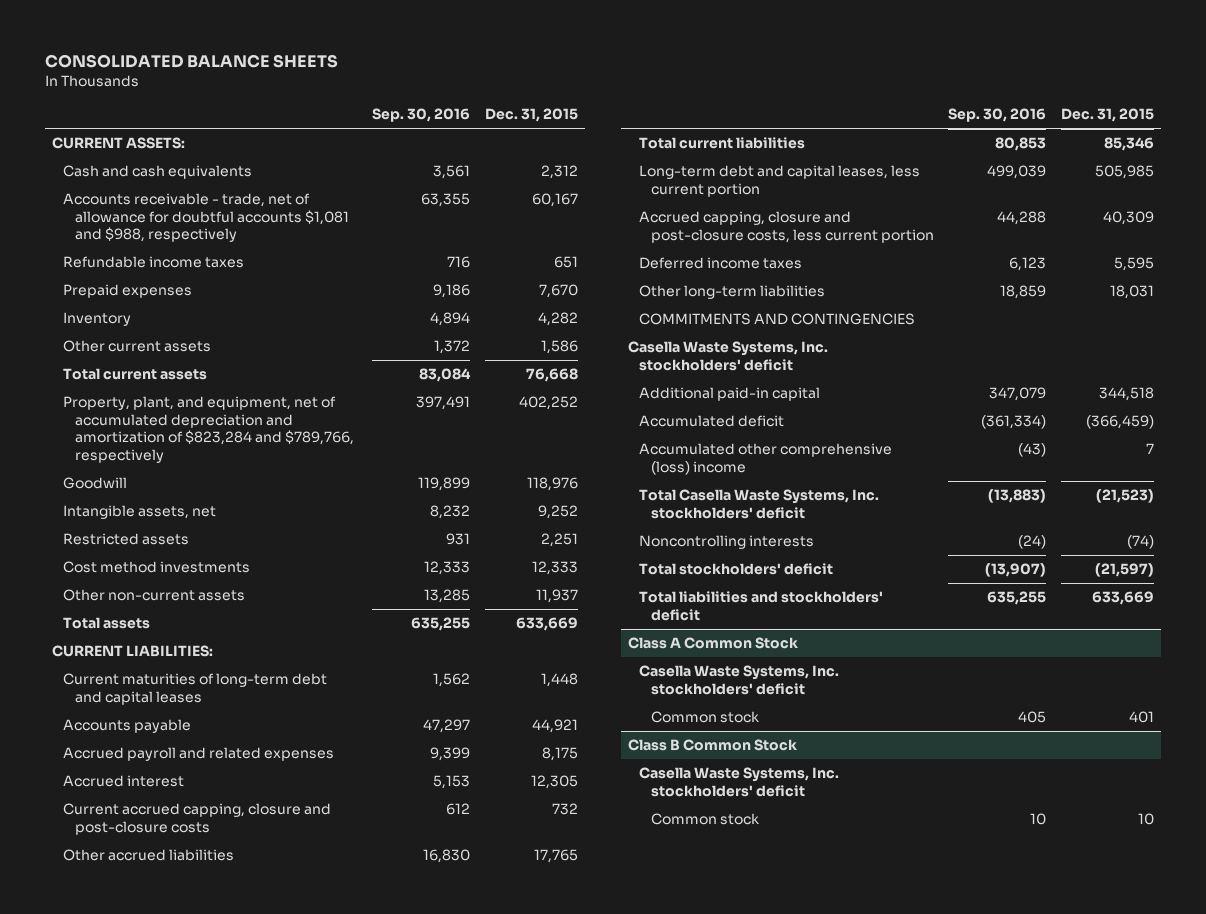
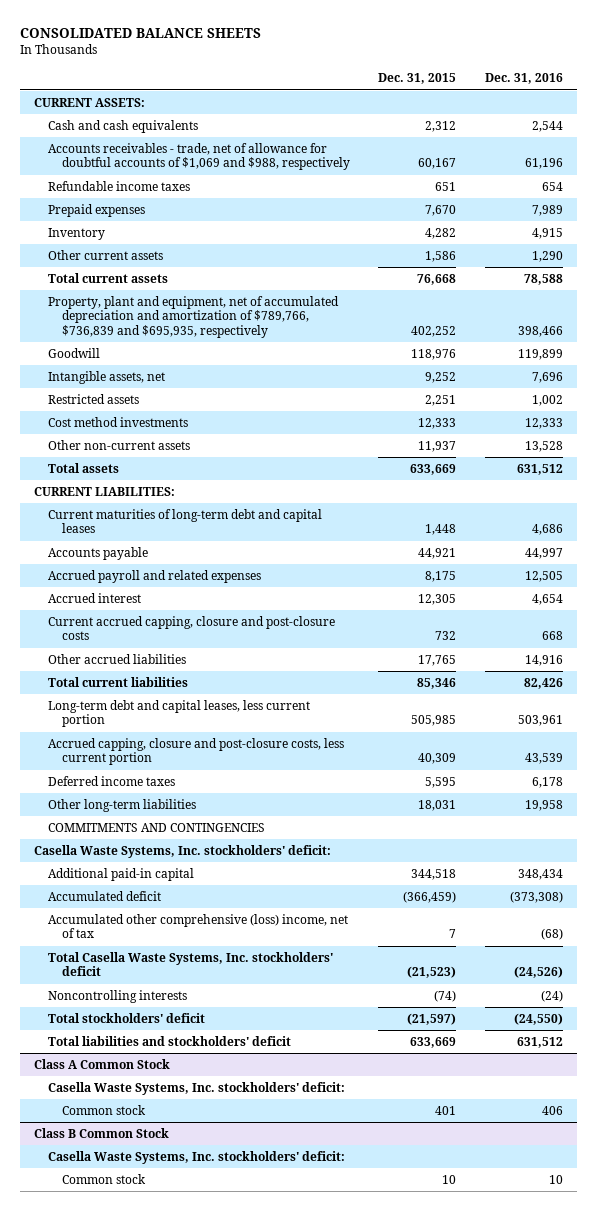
- | Sep. 30, 2016 | Dec. 31, 2015
+ | Dec. 31, 2015 | Dec. 31, 2016
- Accounts receivable - trade, net of allowance for doubtful accounts $1,081 and $988, respectively | 63,355 | 60,167
+ Accounts receivables - trade, net of allowance for doubtful accounts of $1,069 and $988, respectively | 60,167 | 61,196
- Property, plant, and equipment, net of accumulated depreciation and amortization of $823,284 and $789,766, respectively | 397,491 | 402,252
+ Property, plant and equipment, net of accumulated depreciation and amortization of $789,766, $736,839 and $695,935, respectively | 402,252 | 398,466
- Casella Waste Systems, Inc. stockholders' deficit
+ Casella Waste Systems, Inc. stockholders' deficit:
- Accumulated other comprehensive (loss) income | (43) | 7
+ Accumulated other comprehensive (loss) income, net of tax | 7 | (68)
@ Class A Common Stock
- Casella Waste Systems, Inc. stockholders' deficit
+ Casella Waste Systems, Inc. stockholders' deficit:
@ Class B Common Stock
- Casella Waste Systems, Inc. stockholders' deficit
+ Casella Waste Systems, Inc. stockholders' deficit:

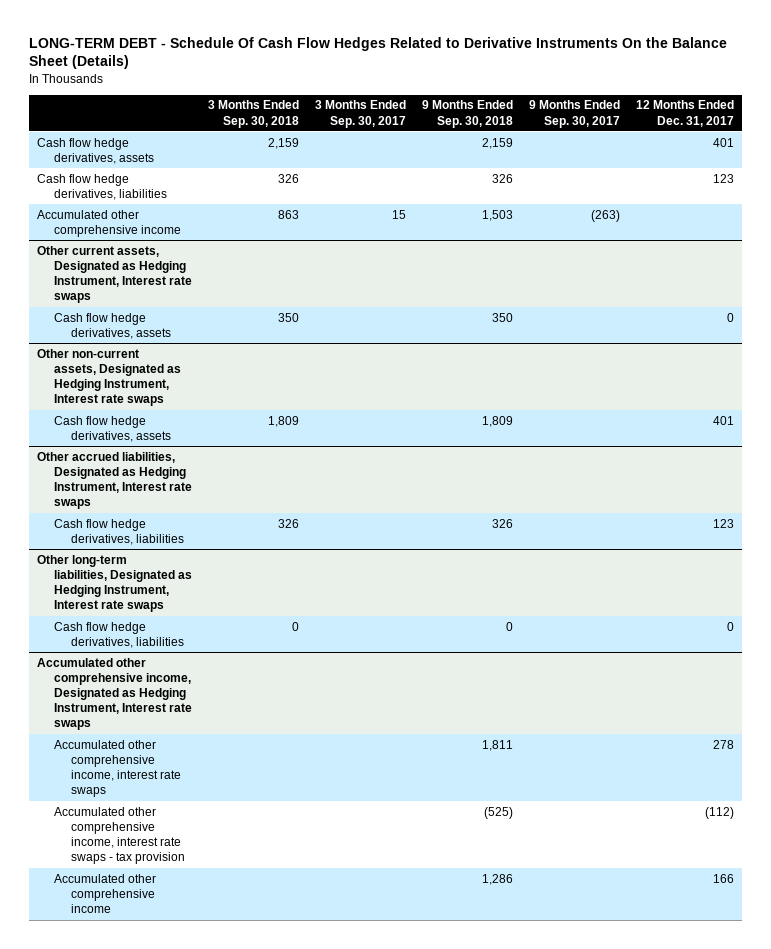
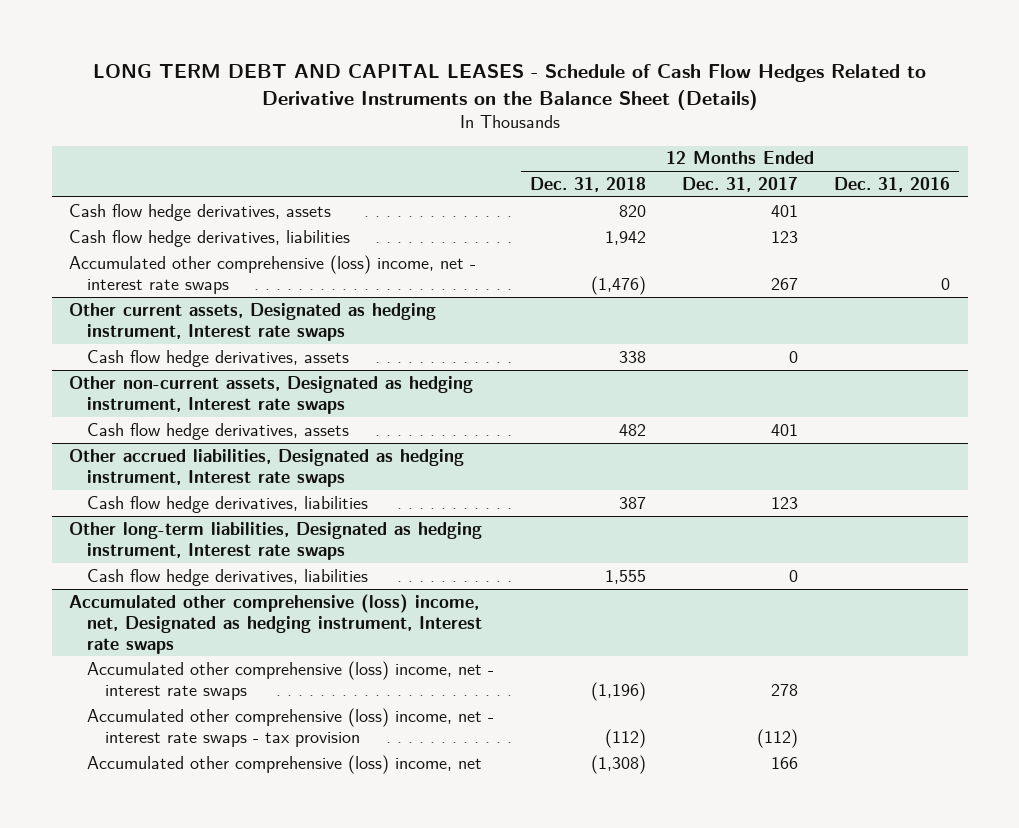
- LONG-TERM DEBT - Schedule Of Cash Flow Hedges Related to Derivative Instruments On the Balance Sheet (Details)
+ LONG TERM DEBT AND CAPITAL LEASES - Schedule of Cash Flow Hedges Related to Derivative Instruments on the Balance Sheet (Details)
- | 3 Months Ended Sep. 30, 2018 | 3 Months Ended Sep. 30, 2017 | 9 Months Ended Sep. 30, 2018 | 9 Months Ended Sep. 30, 2017 | 12 Months Ended Dec. 31, 2017
+ | 12 Months Ended Dec. 31, 2018 | 12 Months Ended Dec. 31, 2017 | 12 Months Ended Dec. 31, 2016
- Accumulated other comprehensive income | 863 | 15 | 1,503 | (263) |
- Other current assets, Designated as Hedging Instrument, Interest rate swaps
+ Accumulated other comprehensive (loss) income, net - interest rate swaps | (1,476) | 267 | 0
+ Other current assets, Designated as hedging instrument, Interest rate swaps
- Other non-current assets, Designated as Hedging Instrument, Interest rate swaps
+ Other non-current assets, Designated as hedging instrument, Interest rate swaps
- Other accrued liabilities, Designated as Hedging Instrument, Interest rate swaps
+ Other accrued liabilities, Designated as hedging instrument, Interest rate swaps
- Other long-term liabilities, Designated as Hedging Instrument, Interest rate swaps
+ Other long-term liabilities, Designated as hedging instrument, Interest rate swaps
- Accumulated other comprehensive income, Designated as Hedging Instrument, Interest rate swaps
- Accumulated other comprehensive income, interest rate swaps | | | 1,811 | | 278
- Accumulated other comprehensive income, interest rate swaps - tax provision | | | (525) | | (112)
- Accumulated other comprehensive income | | | 1,286 | | 166
+ Accumulated other comprehensive (loss) income, net, Designated as hedging instrument, Interest rate swaps
+ Accumulated other comprehensive (loss) income, net - interest rate swaps | (1,196) | 278 |
+ Accumulated other comprehensive (loss) income, net - interest rate swaps - tax provision | (112) | (112) |
+ Accumulated other comprehensive (loss) income, net | (1,308) | 166 |

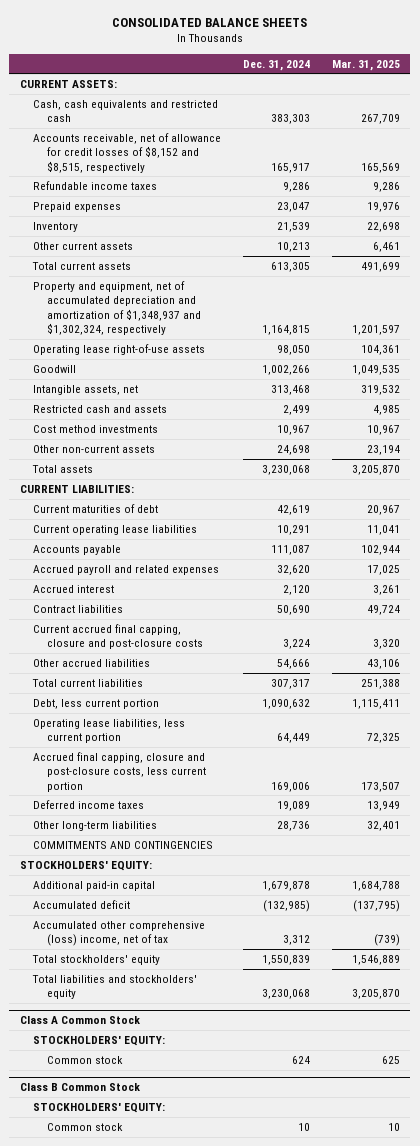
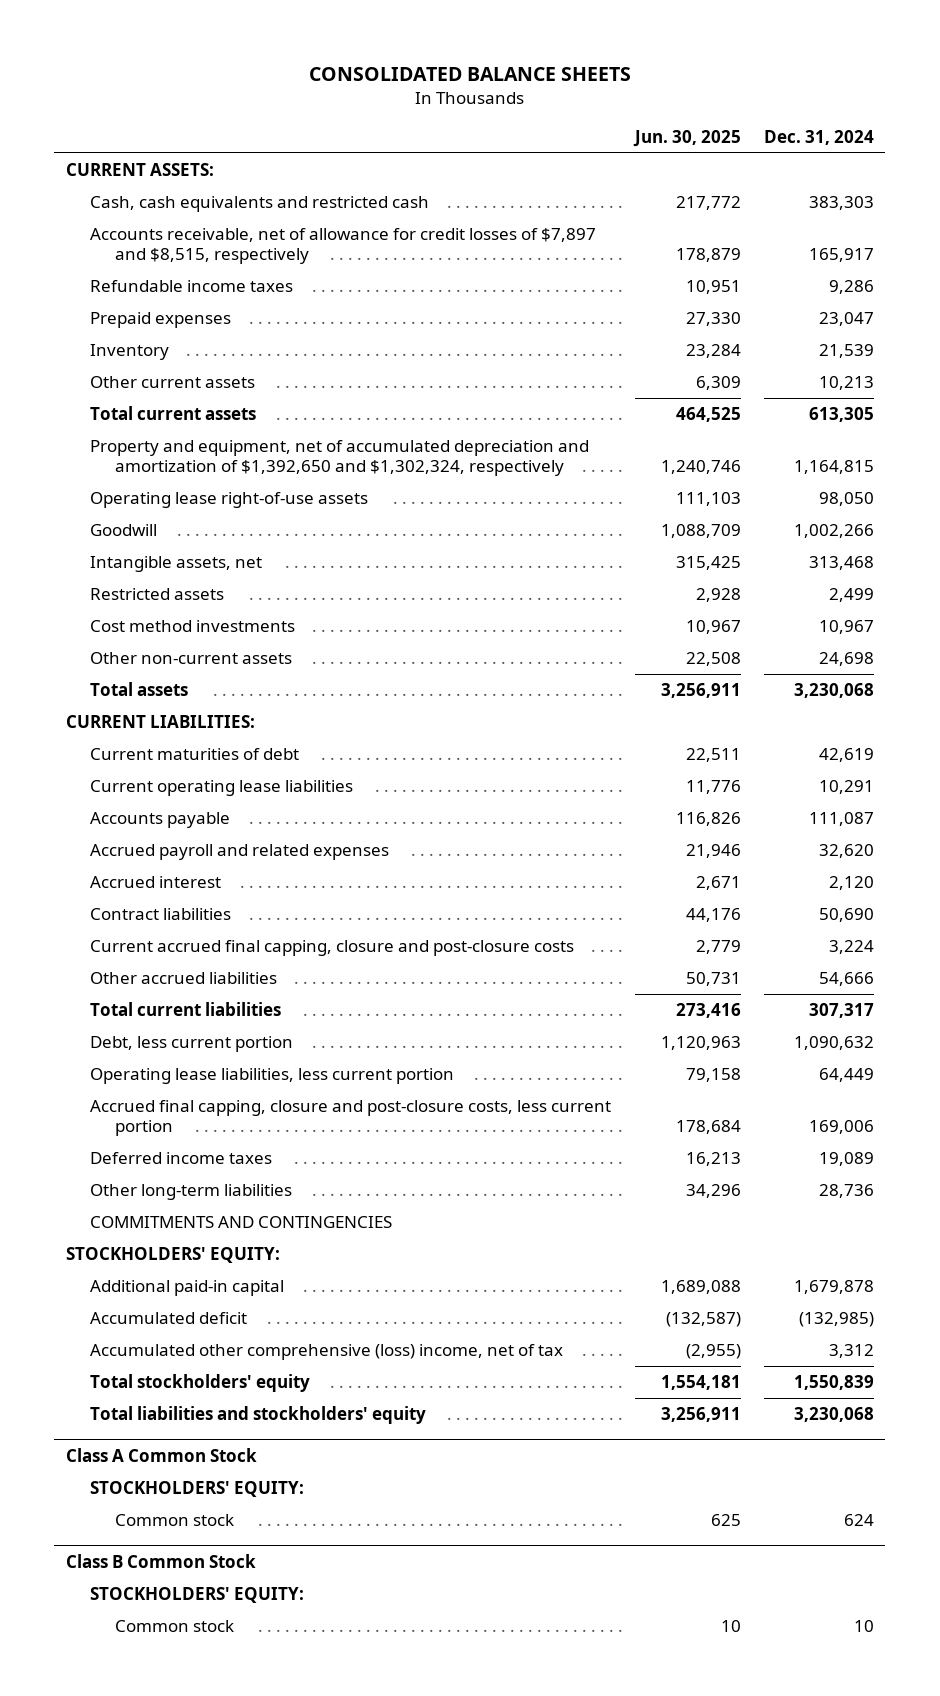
- | Dec. 31, 2024 | Mar. 31, 2025
+ | Jun. 30, 2025 | Dec. 31, 2024
- Accounts receivable, net of allowance for credit losses of $8,152 and $8,515, respectively | 165,917 | 165,569
+ Accounts receivable, net of allowance for credit losses of $7,897 and $8,515, respectively | 178,879 | 165,917
- Property and equipment, net of accumulated depreciation and amortization of $1,348,937 and $1,302,324, respectively | 1,164,815 | 1,201,597
+ Property and equipment, net of accumulated depreciation and amortization of $1,392,650 and $1,302,324, respectively | 1,240,746 | 1,164,815
- Restricted cash and assets | 2,499 | 4,985
+ Restricted assets | 2,928 | 2,499

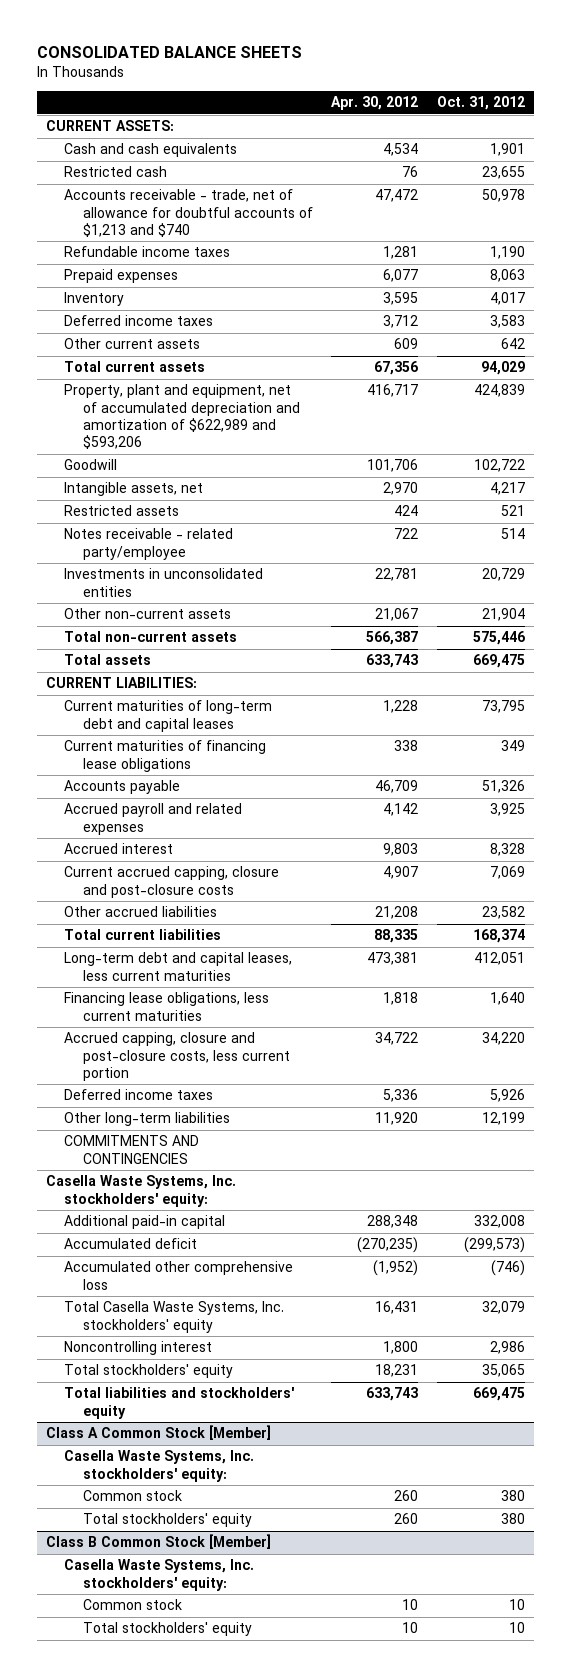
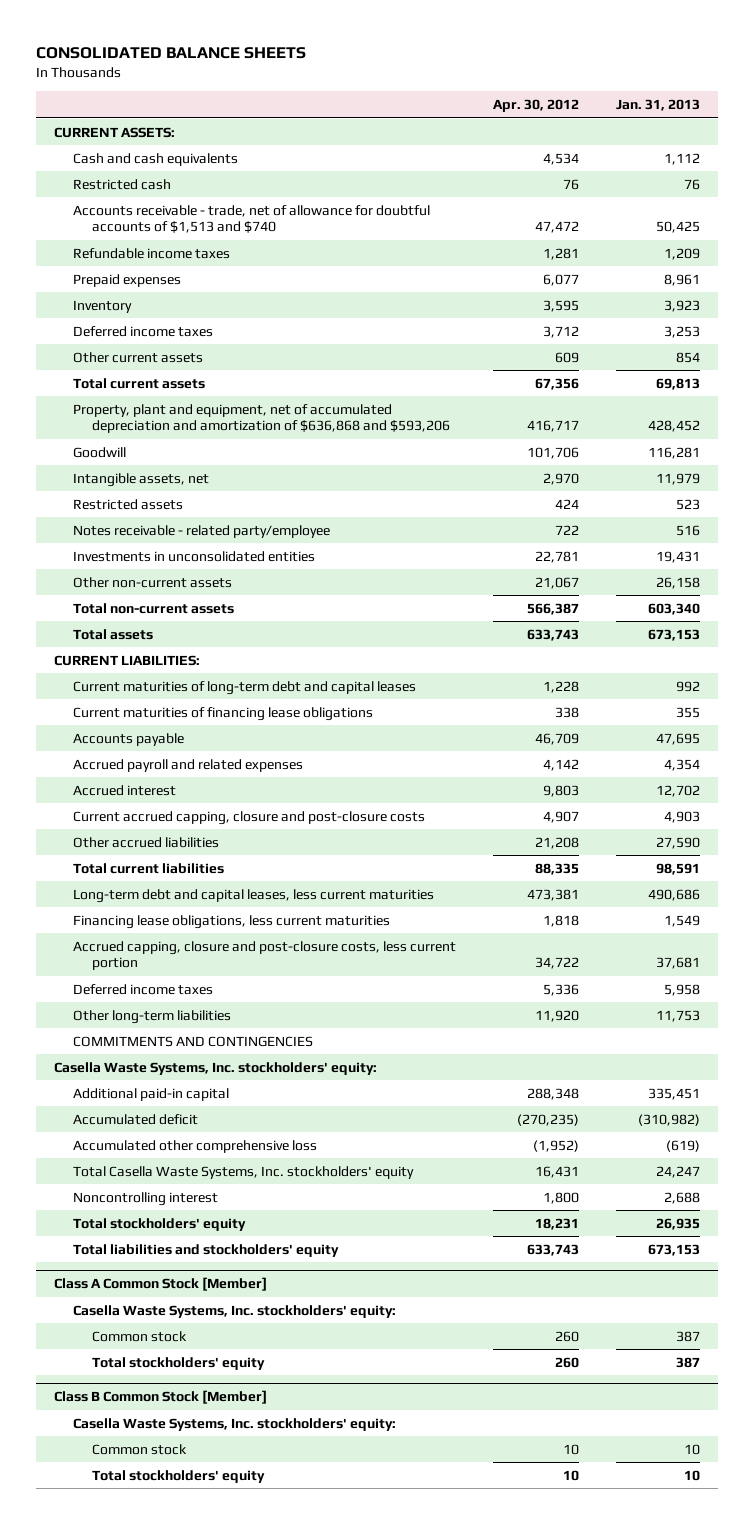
- | Apr. 30, 2012 | Oct. 31, 2012
+ | Apr. 30, 2012 | Jan. 31, 2013
- Accounts receivable - trade, net of allowance for doubtful accounts of $1,213 and $740 | 47,472 | 50,978
+ Accounts receivable - trade, net of allowance for doubtful accounts of $1,513 and $740 | 47,472 | 50,425
- Property, plant and equipment, net of accumulated depreciation and amortization of $622,989 and $593,206 | 416,717 | 424,839
+ Property, plant and equipment, net of accumulated depreciation and amortization of $636,868 and $593,206 | 416,717 | 428,452

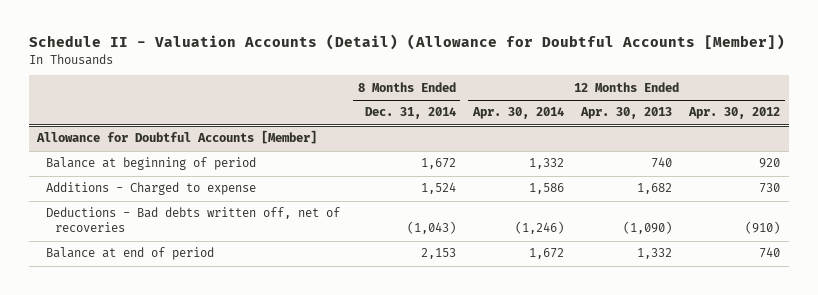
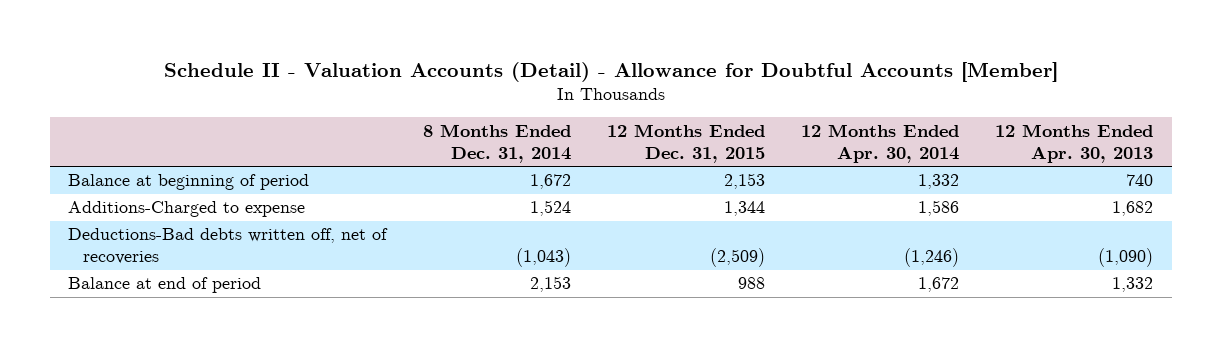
- Schedule II - Valuation Accounts (Detail) (Allowance for Doubtful Accounts [Member])
+ Schedule II - Valuation Accounts (Detail) - Allowance for Doubtful Accounts [Member]
- | 8 Months Ended Dec. 31, 2014 | 12 Months Ended Apr. 30, 2014 | 12 Months Ended Apr. 30, 2013 | 12 Months Ended Apr. 30, 2012
+ | 8 Months Ended Dec. 31, 2014 | 12 Months Ended Dec. 31, 2015 | 12 Months Ended Apr. 30, 2014 | 12 Months Ended Apr. 30, 2013
- Allowance for Doubtful Accounts [Member]
- Additions - Charged to expense | 1,524 | 1,586 | 1,682 | 730
- Deductions - Bad debts written off, net of recoveries | (1,043) | (1,246) | (1,090) | (910)
+ Additions-Charged to expense | 1,524 | 1,344 | 1,586 | 1,682
+ Deductions-Bad debts written off, net of recoveries | (1,043) | (2,509) | (1,246) | (1,090)

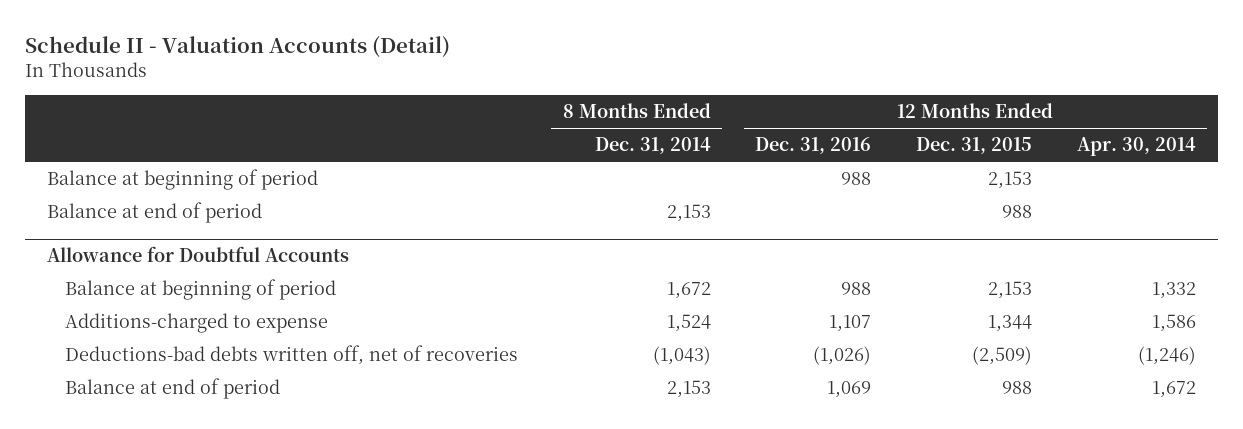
- Schedule II - Valuation Accounts (Detail) - Allowance for Doubtful Accounts [Member]
+ Schedule II - Valuation Accounts (Detail)
- | 8 Months Ended Dec. 31, 2014 | 12 Months Ended Dec. 31, 2015 | 12 Months Ended Apr. 30, 2014 | 12 Months Ended Apr. 30, 2013
+ | 8 Months Ended Dec. 31, 2014 | 12 Months Ended Dec. 31, 2016 | 12 Months Ended Dec. 31, 2015 | 12 Months Ended Apr. 30, 2014
+ Balance at beginning of period | | 988 | 2,153 |
+ Balance at end of period | 2,153 | | 988 |
+ Allowance for Doubtful Accounts
- Additions-Charged to expense | 1,524 | 1,344 | 1,586 | 1,682
- Deductions-Bad debts written off, net of recoveries | (1,043) | (2,509) | (1,246) | (1,090)
+ Additions-charged to expense | 1,524 | 1,107 | 1,344 | 1,586
+ Deductions-bad debts written off, net of recoveries | (1,043) | (1,026) | (2,509) | (1,246)

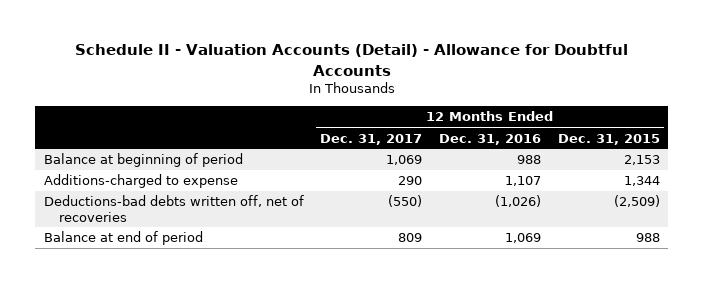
- Schedule II - Valuation Accounts (Detail)
+ Schedule II - Valuation Accounts (Detail) - Allowance for Doubtful Accounts
- | 8 Months Ended Dec. 31, 2014 | 12 Months Ended Dec. 31, 2016 | 12 Months Ended Dec. 31, 2015 | 12 Months Ended Apr. 30, 2014
+ | 12 Months Ended Dec. 31, 2017 | 12 Months Ended Dec. 31, 2016 | 12 Months Ended Dec. 31, 2015
- Balance at end of period | 2,153 | | 988 |
- Allowance for Doubtful Accounts
- Balance at beginning of period | 1,672 | 988 | 2,153 | 1,332

